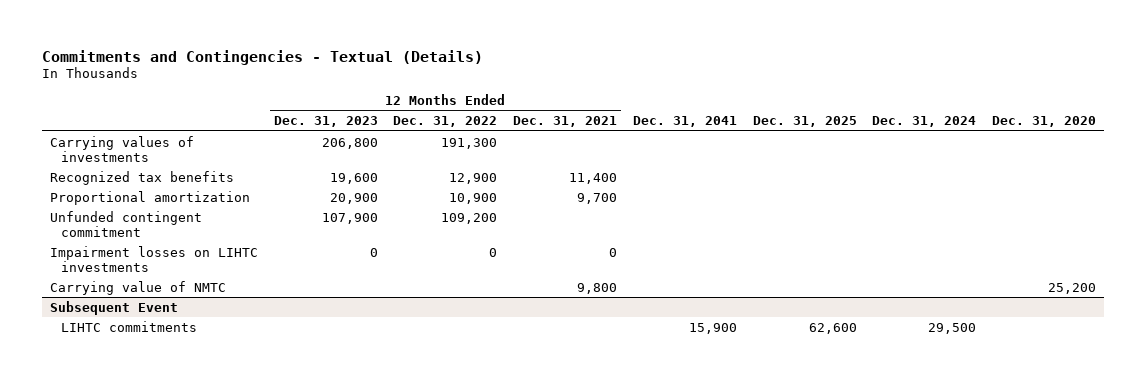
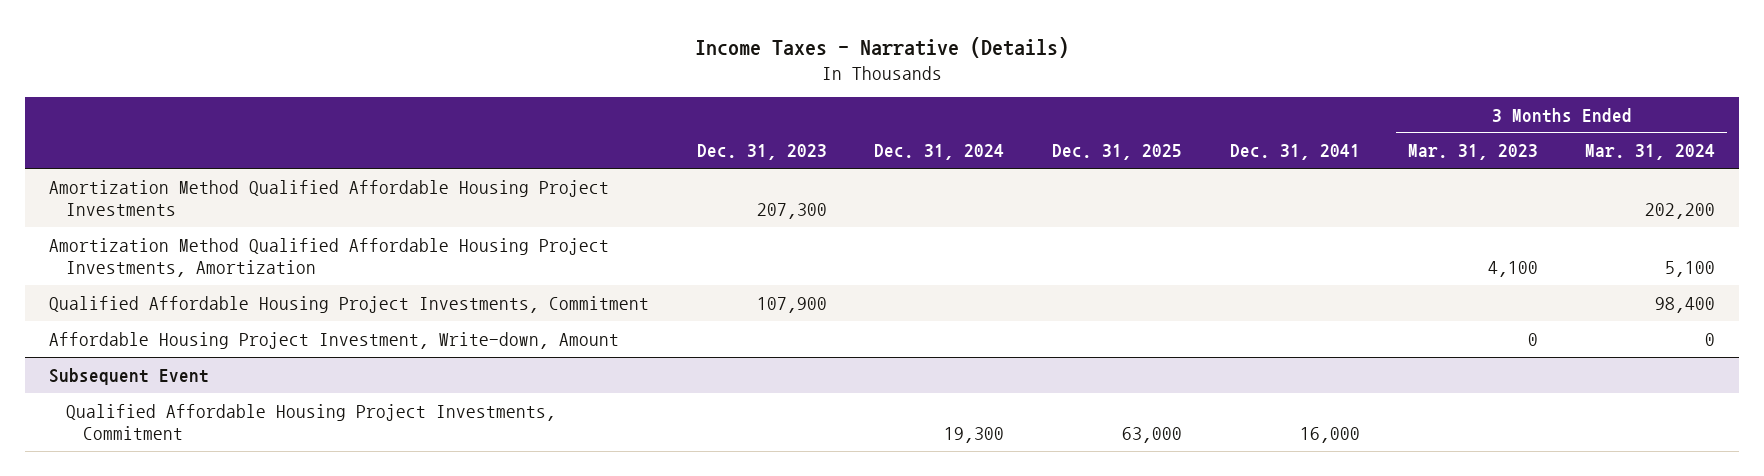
- Commitments and Contingencies - Textual (Details)
+ Income Taxes - Narrative (Details)
- | 12 Months Ended Dec. 31, 2023 | 12 Months Ended Dec. 31, 2022 | 12 Months Ended Dec. 31, 2021 | Dec. 31, 2041 | Dec. 31, 2025 | Dec. 31, 2024 | Dec. 31, 2020
+ | Dec. 31, 2023 | Dec. 31, 2024 | Dec. 31, 2025 | Dec. 31, 2041 | 3 Months Ended Mar. 31, 2023 | 3 Months Ended Mar. 31, 2024
- Carrying values of investments | 206,800 | 191,300 | | | | |
- Recognized tax benefits | 19,600 | 12,900 | 11,400 | | | |
- Proportional amortization | 20,900 | 10,900 | 9,700 | | | |
- Unfunded contingent commitment | 107,900 | 109,200 | | | | |
- Impairment losses on LIHTC investments | 0 | 0 | 0 | | | |
- Carrying value of NMTC | | | 9,800 | | | | 25,200
+ Amortization Method Qualified Affordable Housing Project Investments | 207,300 | | | | | 202,200
+ Amortization Method Qualified Affordable Housing Project Investments, Amortization | | | | | 4,100 | 5,100
+ Qualified Affordable Housing Project Investments, Commitment | 107,900 | | | | | 98,400
+ Affordable Housing Project Investment, Write-down, Amount | | | | | 0 | 0
@ Subsequent Event
- LIHTC commitments | | | | 15,900 | 62,600 | 29,500 |
+ Qualified Affordable Housing Project Investments, Commitment | | 19,300 | 63,000 | 16,000 | |

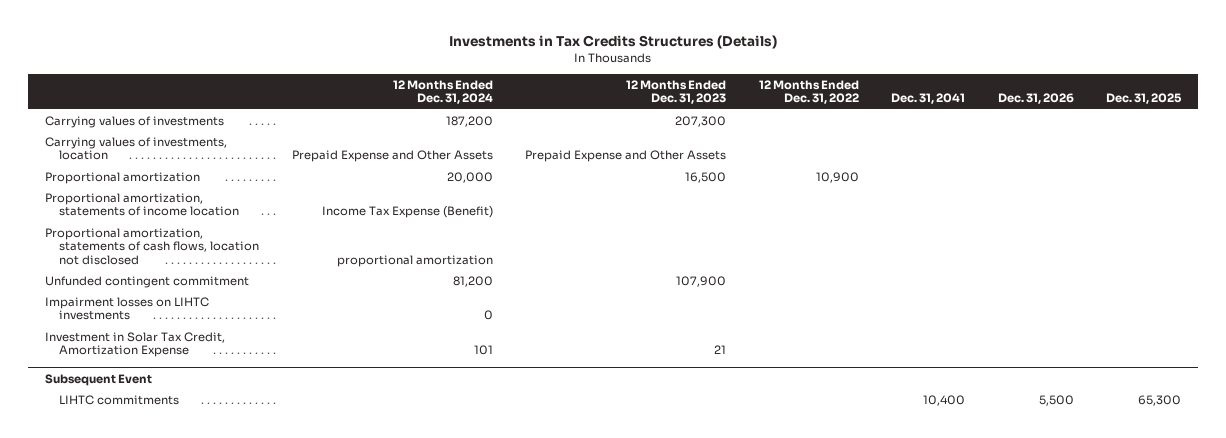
- Income Taxes - Narrative (Details)
+ Investments in Tax Credits Structures (Details)
- | Dec. 31, 2023 | Dec. 31, 2024 | Dec. 31, 2025 | Dec. 31, 2041 | 3 Months Ended Mar. 31, 2023 | 3 Months Ended Mar. 31, 2024
+ | 12 Months Ended Dec. 31, 2024 | 12 Months Ended Dec. 31, 2023 | 12 Months Ended Dec. 31, 2022 | Dec. 31, 2041 | Dec. 31, 2026 | Dec. 31, 2025
- Amortization Method Qualified Affordable Housing Project Investments | 207,300 | | | | | 202,200
- Amortization Method Qualified Affordable Housing Project Investments, Amortization | | | | | 4,100 | 5,100
- Qualified Affordable Housing Project Investments, Commitment | 107,900 | | | | | 98,400
- Affordable Housing Project Investment, Write-down, Amount | | | | | 0 | 0
+ Carrying values of investments | 187,200 | 207,300 | | | |
+ Carrying values of investments, location | Prepaid Expense and Other Assets | Prepaid Expense and Other Assets | | | |
+ Proportional amortization | 20,000 | 16,500 | 10,900 | | |
+ Proportional amortization, statements of income location | Income Tax Expense (Benefit) | | | | |
+ Proportional amortization, statements of cash flows, location not disclosed | proportional amortization | | | | |
+ Unfunded contingent commitment | 81,200 | 107,900 | | | |
+ Impairment losses on LIHTC investments | 0 | | | | |
+ Investment in Solar Tax Credit, Amortization Expense | 101 | 21 | | | |
@ Subsequent Event
- Qualified Affordable Housing Project Investments, Commitment | | 19,300 | 63,000 | 16,000 | |
+ LIHTC commitments | | | | 10,400 | 5,500 | 65,300

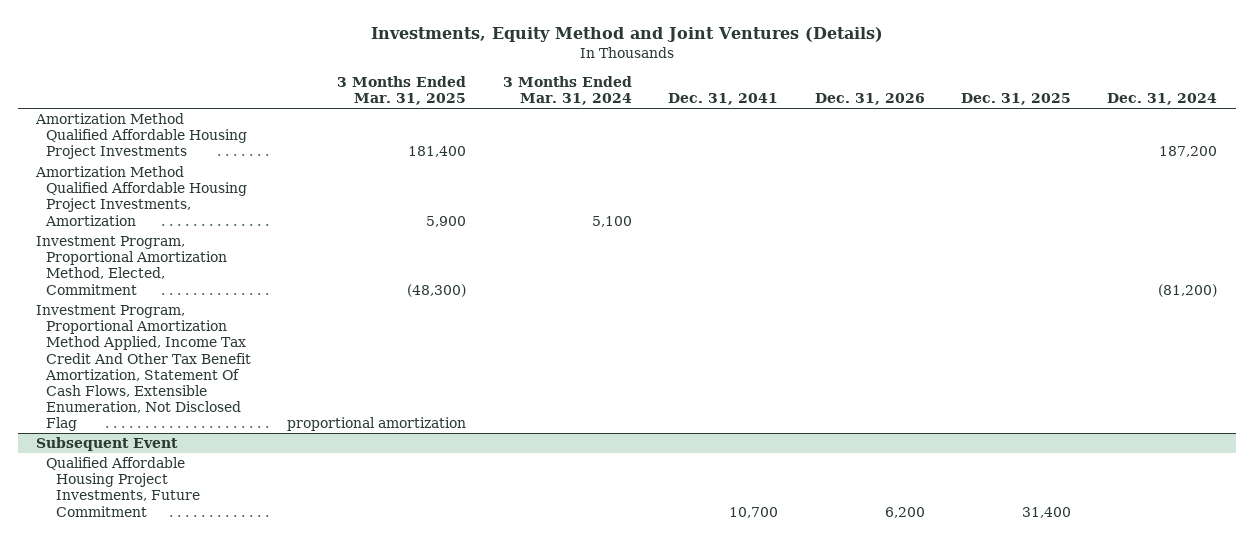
- Investments in Tax Credits Structures (Details)
+ Investments, Equity Method and Joint Ventures (Details)
- | 12 Months Ended Dec. 31, 2024 | 12 Months Ended Dec. 31, 2023 | 12 Months Ended Dec. 31, 2022 | Dec. 31, 2041 | Dec. 31, 2026 | Dec. 31, 2025
+ | 3 Months Ended Mar. 31, 2025 | 3 Months Ended Mar. 31, 2024 | Dec. 31, 2041 | Dec. 31, 2026 | Dec. 31, 2025 | Dec. 31, 2024
- Carrying values of investments | 187,200 | 207,300 | | | |
- Carrying values of investments, location | Prepaid Expense and Other Assets | Prepaid Expense and Other Assets | | | |
- Proportional amortization | 20,000 | 16,500 | 10,900 | | |
- Proportional amortization, statements of income location | Income Tax Expense (Benefit) | | | | |
- Proportional amortization, statements of cash flows, location not disclosed | proportional amortization | | | | |
- Unfunded contingent commitment | 81,200 | 107,900 | | | |
- Impairment losses on LIHTC investments | 0 | | | | |
- Investment in Solar Tax Credit, Amortization Expense | 101 | 21 | | | |
+ Amortization Method Qualified Affordable Housing Project Investments | 181,400 | | | | | 187,200
+ Amortization Method Qualified Affordable Housing Project Investments, Amortization | 5,900 | 5,100 | | | |
+ Investment Program, Proportional Amortization Method, Elected, Commitment | (48,300) | | | | | (81,200)
+ Investment Program, Proportional Amortization Method Applied, Income Tax Credit And Other Tax Benefit Amortization, Statement Of Cash Flows, Extensible Enumeration, Not Disclosed Flag | proportional amortization | | | | |
@ Subsequent Event
- LIHTC commitments | | | | 10,400 | 5,500 | 65,300
+ Qualified Affordable Housing Project Investments, Future Commitment | | | 10,700 | 6,200 | 31,400 |

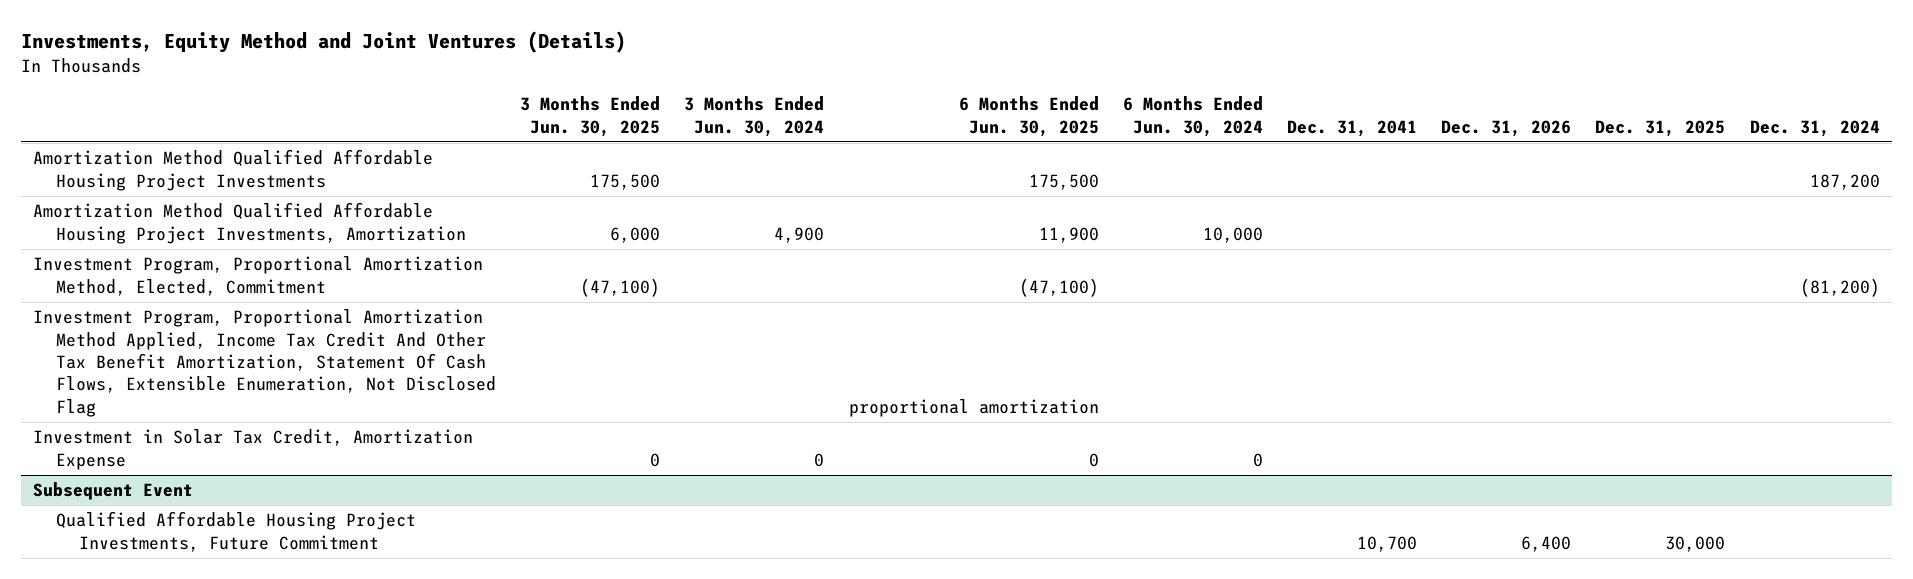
- | 3 Months Ended Mar. 31, 2025 | 3 Months Ended Mar. 31, 2024 | Dec. 31, 2041 | Dec. 31, 2026 | Dec. 31, 2025 | Dec. 31, 2024
+ | 3 Months Ended Jun. 30, 2025 | 3 Months Ended Jun. 30, 2024 | 6 Months Ended Jun. 30, 2025 | 6 Months Ended Jun. 30, 2024 | Dec. 31, 2041 | Dec. 31, 2026 | Dec. 31, 2025 | Dec. 31, 2024
+ Investment in Solar Tax Credit, Amortization Expense | 0 | 0 | 0 | 0 | | | |
@ Subsequent Event
- Qualified Affordable Housing Project Investments, Future Commitment | | | 10,700 | 6,200 | 31,400 |
+ Qualified Affordable Housing Project Investments, Future Commitment | | | | | 10,700 | 6,400 | 30,000 |

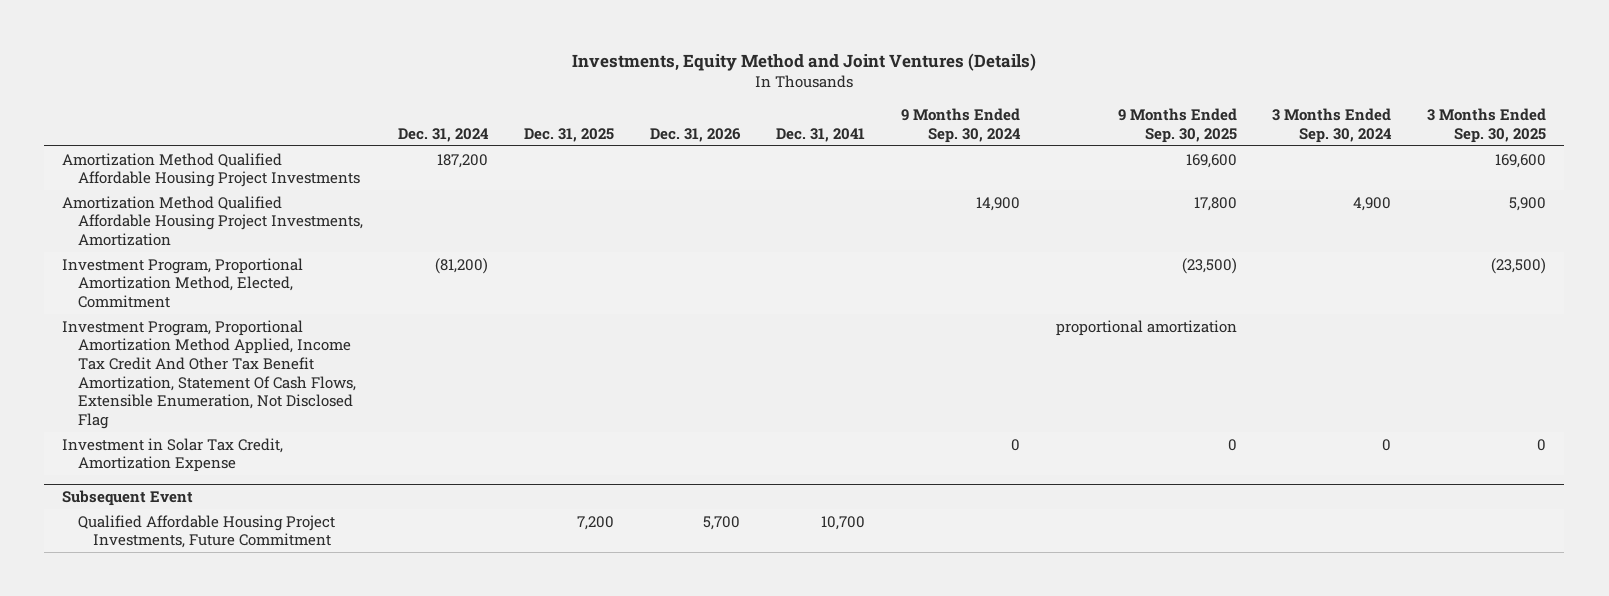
- | 3 Months Ended Jun. 30, 2025 | 3 Months Ended Jun. 30, 2024 | 6 Months Ended Jun. 30, 2025 | 6 Months Ended Jun. 30, 2024 | Dec. 31, 2041 | Dec. 31, 2026 | Dec. 31, 2025 | Dec. 31, 2024
+ | Dec. 31, 2024 | Dec. 31, 2025 | Dec. 31, 2026 | Dec. 31, 2041 | 9 Months Ended Sep. 30, 2024 | 9 Months Ended Sep. 30, 2025 | 3 Months Ended Sep. 30, 2024 | 3 Months Ended Sep. 30, 2025
@ Subsequent Event
- Qualified Affordable Housing Project Investments, Future Commitment | | | | | 10,700 | 6,400 | 30,000 |
+ Qualified Affordable Housing Project Investments, Future Commitment | | 7,200 | 5,700 | 10,700 | | | |

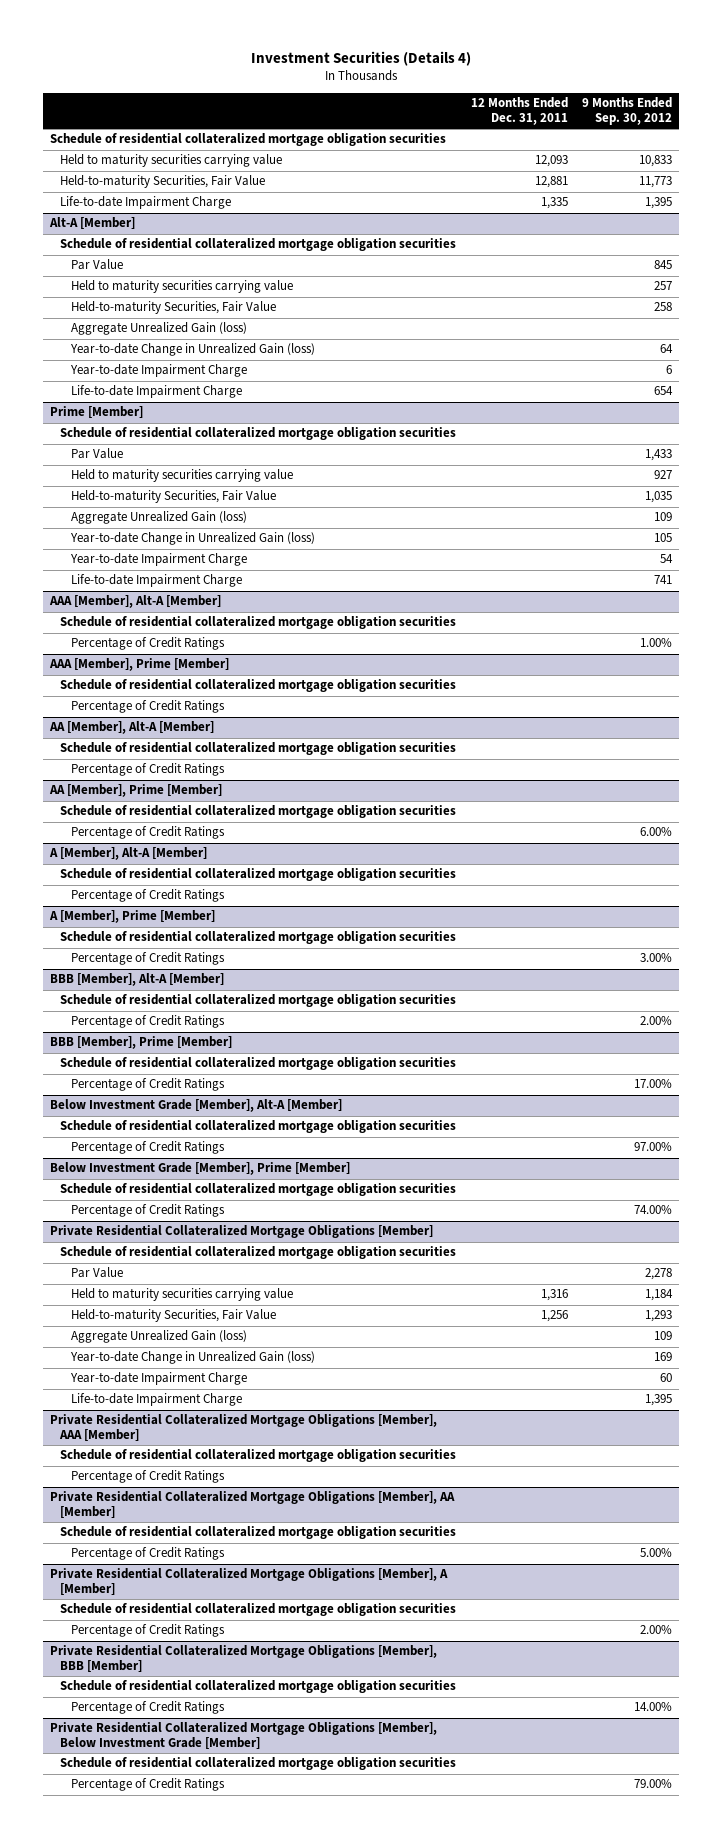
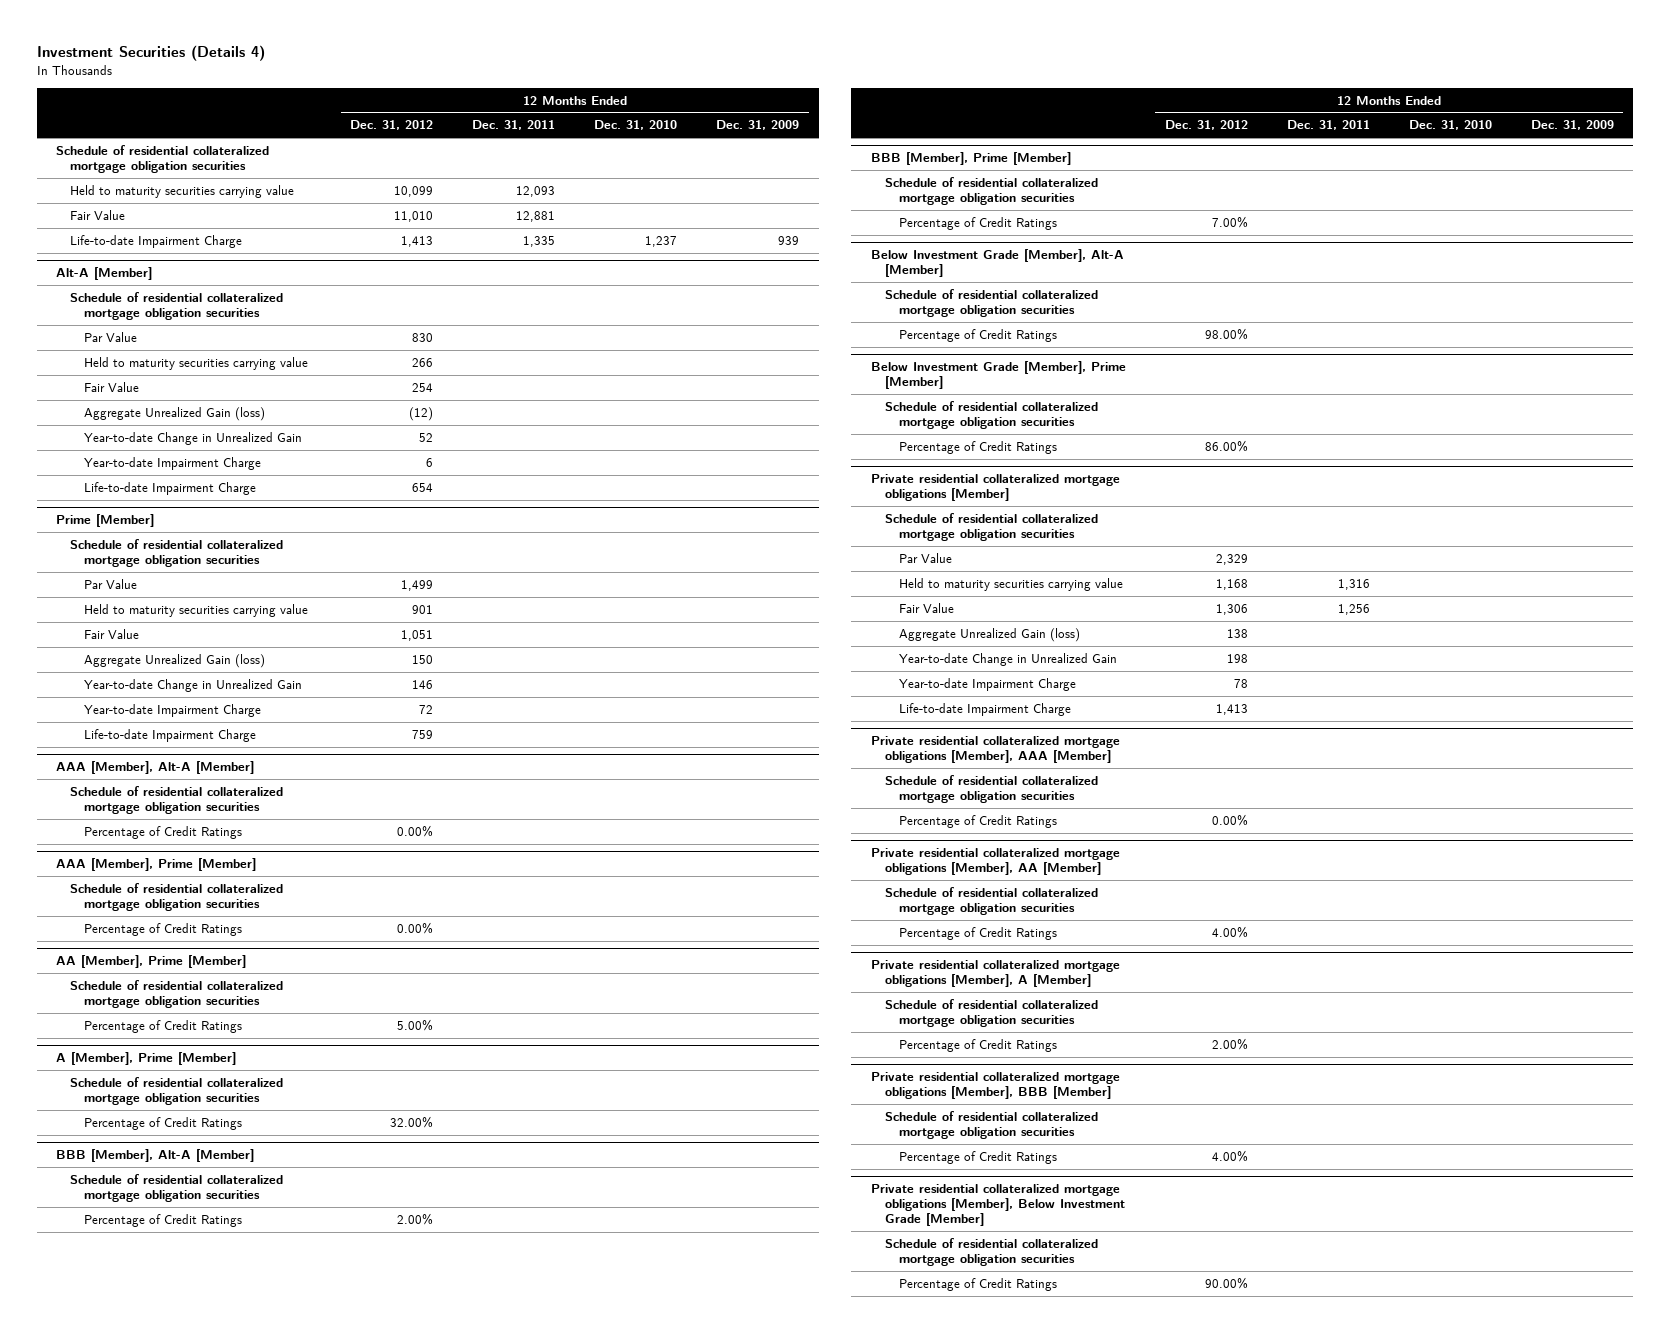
- | 12 Months Ended Dec. 31, 2011 | 9 Months Ended Sep. 30, 2012
+ | 12 Months Ended Dec. 31, 2012 | 12 Months Ended Dec. 31, 2011 | 12 Months Ended Dec. 31, 2010 | 12 Months Ended Dec. 31, 2009
- Held-to-maturity Securities, Fair Value | 12,881 | 11,773
+ Fair Value | 11,010 | 12,881 | |
@ Alt-A [Member]
- Held-to-maturity Securities, Fair Value | | 258
+ Fair Value | 254 | | |
- Year-to-date Change in Unrealized Gain (loss) | | 64
+ Year-to-date Change in Unrealized Gain | 52 | | |
@ Prime [Member]
- Held-to-maturity Securities, Fair Value | | 1,035
+ Fair Value | 1,051 | | |
- Year-to-date Change in Unrealized Gain (loss) | | 105
+ Year-to-date Change in Unrealized Gain | 146 | | |
- AA [Member], Alt-A [Member]
- Schedule of residential collateralized mortgage obligation securities
- Percentage of Credit Ratings
- A [Member], Alt-A [Member]
- Schedule of residential collateralized mortgage obligation securities
- Percentage of Credit Ratings
- Private Residential Collateralized Mortgage Obligations [Member]
+ Private residential collateralized mortgage obligations [Member]
- Held-to-maturity Securities, Fair Value | 1,256 | 1,293
+ Fair Value | 1,306 | 1,256 | |
- Year-to-date Change in Unrealized Gain (loss) | | 169
+ Year-to-date Change in Unrealized Gain | 198 | | |
- Private Residential Collateralized Mortgage Obligations [Member], AAA [Member]
+ Private residential collateralized mortgage obligations [Member], AAA [Member]
- Private Residential Collateralized Mortgage Obligations [Member], AA [Member]
+ Private residential collateralized mortgage obligations [Member], AA [Member]
- Private Residential Collateralized Mortgage Obligations [Member], A [Member]
+ Private residential collateralized mortgage obligations [Member], A [Member]
- Private Residential Collateralized Mortgage Obligations [Member], BBB [Member]
+ Private residential collateralized mortgage obligations [Member], BBB [Member]
- Private Residential Collateralized Mortgage Obligations [Member], Below Investment Grade [Member]
+ Private residential collateralized mortgage obligations [Member], Below Investment Grade [Member]

